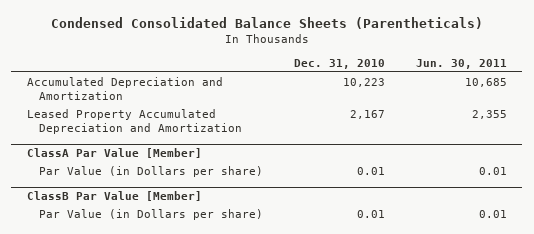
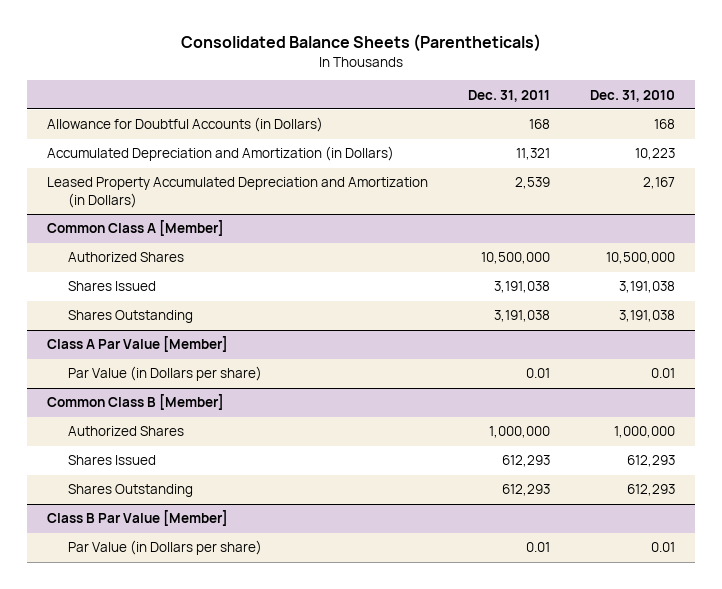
- Condensed Consolidated Balance Sheets (Parentheticals)
+ Consolidated Balance Sheets (Parentheticals)
- | Dec. 31, 2010 | Jun. 30, 2011
+ | Dec. 31, 2011 | Dec. 31, 2010
- Accumulated Depreciation and Amortization | 10,223 | 10,685
- Leased Property Accumulated Depreciation and Amortization | 2,167 | 2,355
- ClassA Par Value [Member]
+ Allowance for Doubtful Accounts (in Dollars) | 168 | 168
+ Accumulated Depreciation and Amortization (in Dollars) | 11,321 | 10,223
+ Leased Property Accumulated Depreciation and Amortization (in Dollars) | 2,539 | 2,167
+ Common Class A [Member]
+ Authorized Shares | 10,500,000 | 10,500,000
+ Shares Issued | 3,191,038 | 3,191,038
+ Shares Outstanding | 3,191,038 | 3,191,038
+ Class A Par Value [Member]
- ClassB Par Value [Member]
+ Common Class B [Member]
+ Authorized Shares | 1,000,000 | 1,000,000
+ Shares Issued | 612,293 | 612,293
+ Shares Outstanding | 612,293 | 612,293
+ Class B Par Value [Member]

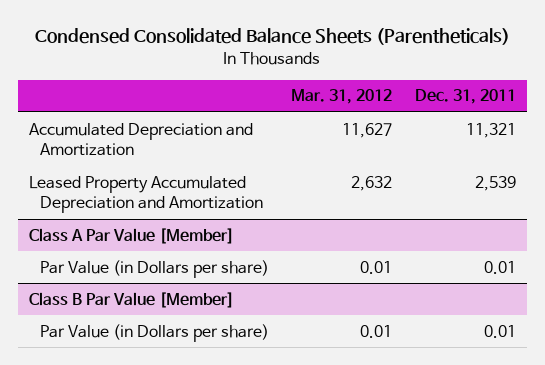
- Consolidated Balance Sheets (Parentheticals)
+ Condensed Consolidated Balance Sheets (Parentheticals)
- | Dec. 31, 2011 | Dec. 31, 2010
+ | Mar. 31, 2012 | Dec. 31, 2011
- Allowance for Doubtful Accounts (in Dollars) | 168 | 168
- Accumulated Depreciation and Amortization (in Dollars) | 11,321 | 10,223
- Leased Property Accumulated Depreciation and Amortization (in Dollars) | 2,539 | 2,167
- Common Class A [Member]
- Authorized Shares | 10,500,000 | 10,500,000
- Shares Issued | 3,191,038 | 3,191,038
- Shares Outstanding | 3,191,038 | 3,191,038
+ Accumulated Depreciation and Amortization | 11,627 | 11,321
+ Leased Property Accumulated Depreciation and Amortization | 2,632 | 2,539
- Common Class B [Member]
- Authorized Shares | 1,000,000 | 1,000,000
- Shares Issued | 612,293 | 612,293
- Shares Outstanding | 612,293 | 612,293

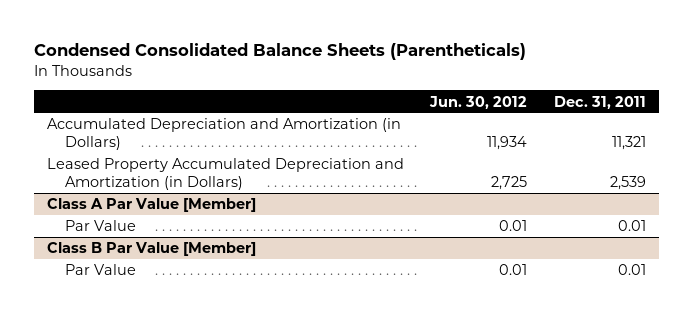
- | Mar. 31, 2012 | Dec. 31, 2011
+ | Jun. 30, 2012 | Dec. 31, 2011
- Accumulated Depreciation and Amortization | 11,627 | 11,321
- Leased Property Accumulated Depreciation and Amortization | 2,632 | 2,539
+ Accumulated Depreciation and Amortization (in Dollars) | 11,934 | 11,321
+ Leased Property Accumulated Depreciation and Amortization (in Dollars) | 2,725 | 2,539
@ Class A Par Value [Member]
- Par Value (in Dollars per share) | 0.01 | 0.01
+ Par Value | 0.01 | 0.01
@ Class B Par Value [Member]
- Par Value (in Dollars per share) | 0.01 | 0.01
+ Par Value | 0.01 | 0.01

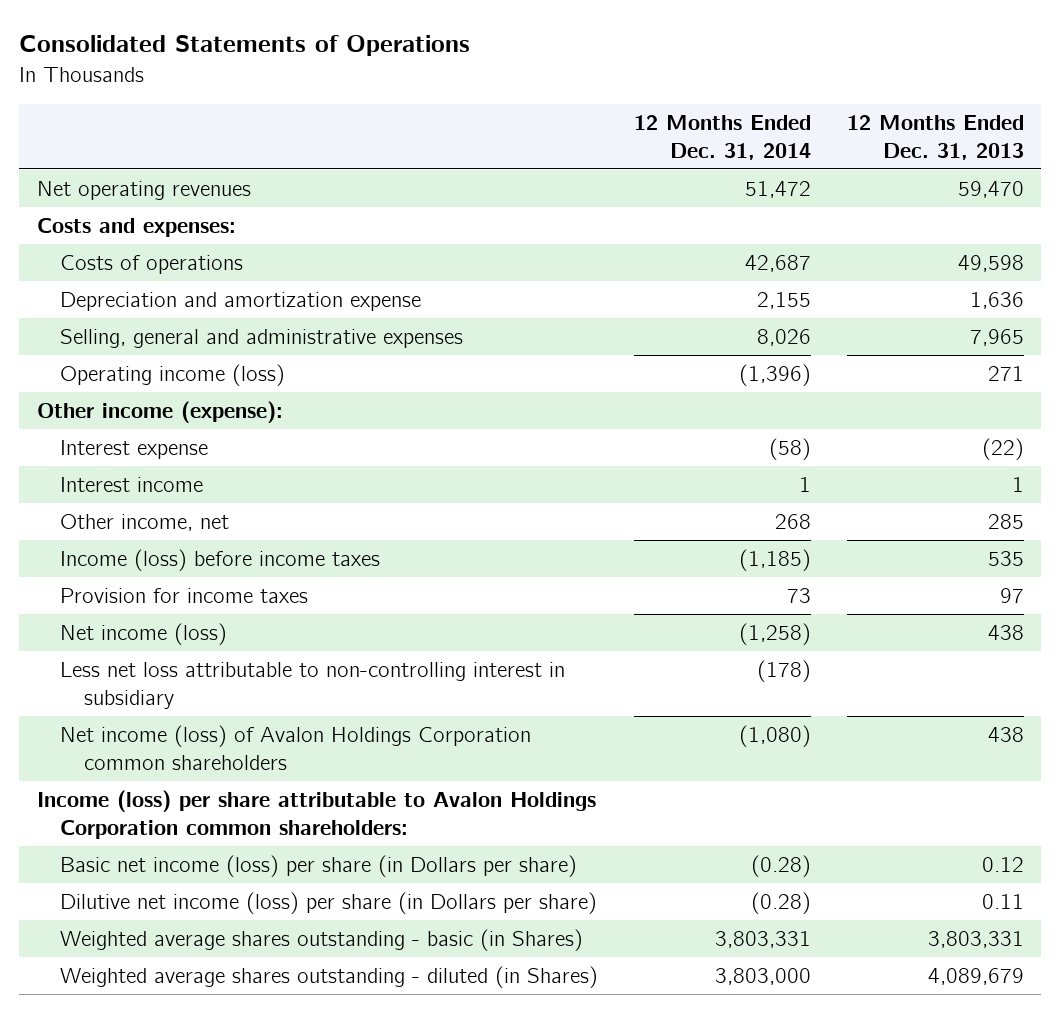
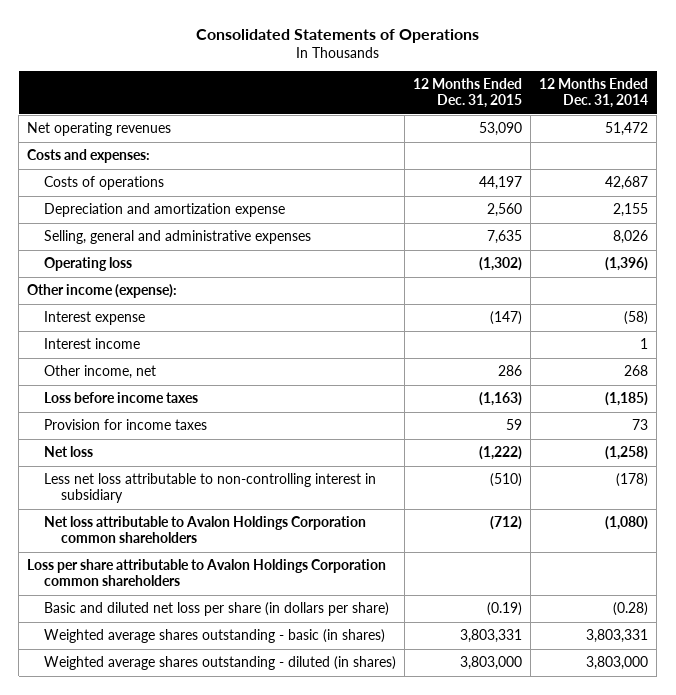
- | 12 Months Ended Dec. 31, 2014 | 12 Months Ended Dec. 31, 2013
+ | 12 Months Ended Dec. 31, 2015 | 12 Months Ended Dec. 31, 2014
- Operating income (loss) | (1,396) | 271
+ Operating loss | (1,302) | (1,396)
- Income (loss) before income taxes | (1,185) | 535
+ Loss before income taxes | (1,163) | (1,185)
- Net income (loss) | (1,258) | 438
+ Net loss | (1,222) | (1,258)
- Net income (loss) of Avalon Holdings Corporation common shareholders | (1,080) | 438
- Income (loss) per share attributable to Avalon Holdings Corporation common shareholders:
- Basic net income (loss) per share (in Dollars per share) | (0.28) | 0.12
- Dilutive net income (loss) per share (in Dollars per share) | (0.28) | 0.11
- Weighted average shares outstanding - basic (in Shares) | 3,803,331 | 3,803,331
- Weighted average shares outstanding - diluted (in Shares) | 3,803,000 | 4,089,679
+ Net loss attributable to Avalon Holdings Corporation common shareholders | (712) | (1,080)
+ Loss per share attributable to Avalon Holdings Corporation common shareholders
+ Basic and diluted net loss per share (in dollars per share) | (0.19) | (0.28)
+ Weighted average shares outstanding - basic (in shares) | 3,803,331 | 3,803,331
+ Weighted average shares outstanding - diluted (in shares) | 3,803,000 | 3,803,000

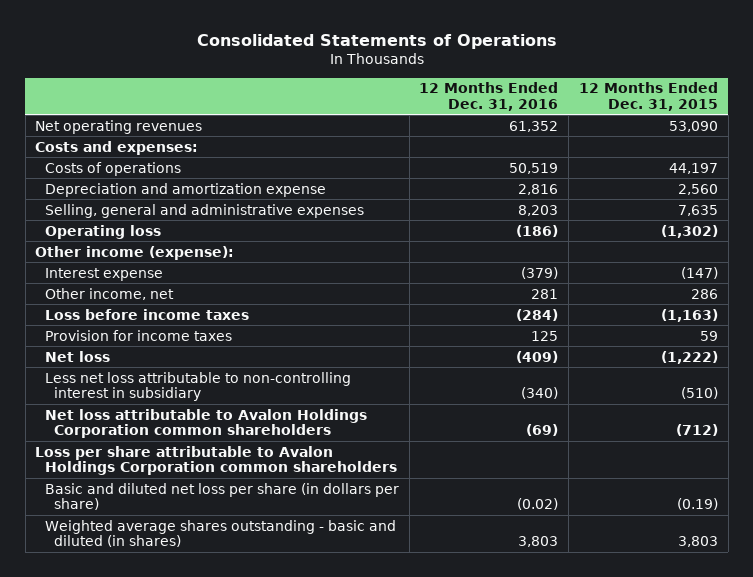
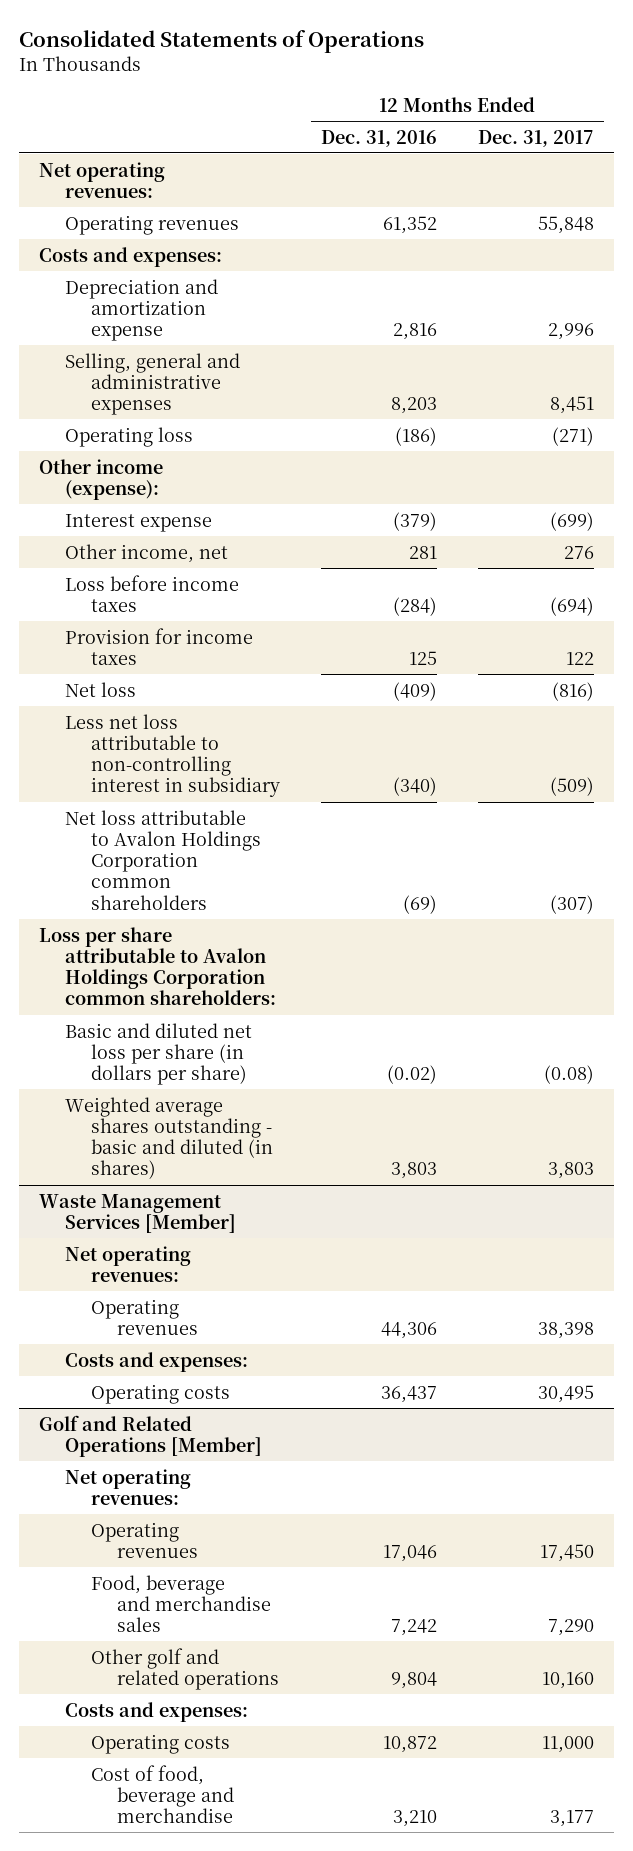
- | 12 Months Ended Dec. 31, 2016 | 12 Months Ended Dec. 31, 2015
+ | 12 Months Ended Dec. 31, 2016 | 12 Months Ended Dec. 31, 2017
- Net operating revenues | 61,352 | 53,090
+ Net operating revenues:
+ Operating revenues | 61,352 | 55,848
- Costs of operations | 50,519 | 44,197
- Loss per share attributable to Avalon Holdings Corporation common shareholders
+ Loss per share attributable to Avalon Holdings Corporation common shareholders:
+ Waste Management Services [Member]
+ Net operating revenues:
+ Operating revenues | 44,306 | 38,398
+ Costs and expenses:
+ Operating costs | 36,437 | 30,495
+ Golf and Related Operations [Member]
+ Net operating revenues:
+ Operating revenues | 17,046 | 17,450
+ Food, beverage and merchandise sales | 7,242 | 7,290
+ Other golf and related operations | 9,804 | 10,160
+ Costs and expenses:
+ Operating costs | 10,872 | 11,000
+ Cost of food, beverage and merchandise | 3,210 | 3,177

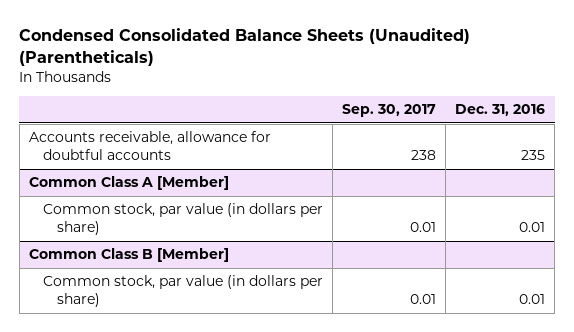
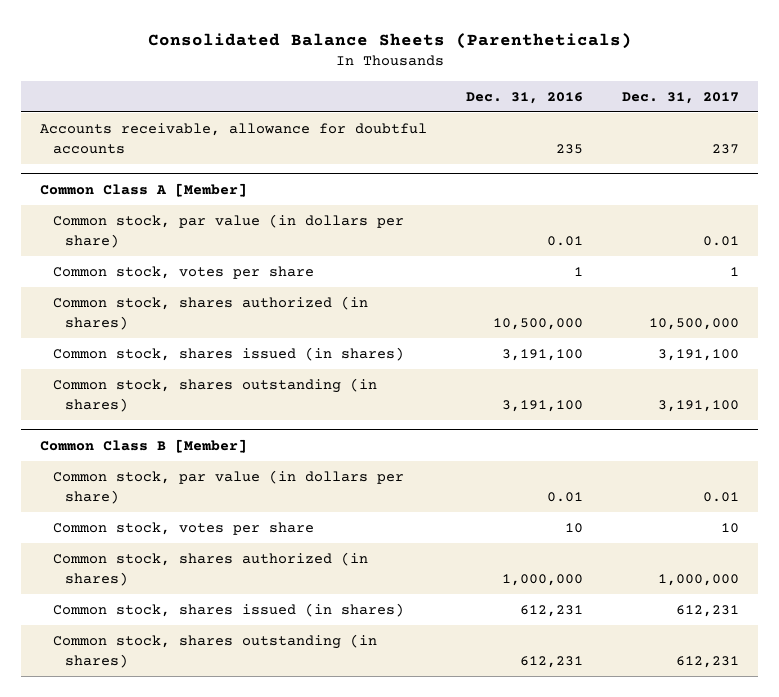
- Condensed Consolidated Balance Sheets (Unaudited) (Parentheticals)
+ Consolidated Balance Sheets (Parentheticals)
- | Sep. 30, 2017 | Dec. 31, 2016
+ | Dec. 31, 2016 | Dec. 31, 2017
@ Common Class A [Member]
+ Common stock, votes per share | 1 | 1
+ Common stock, shares authorized (in shares) | 10,500,000 | 10,500,000
+ Common stock, shares issued (in shares) | 3,191,100 | 3,191,100
+ Common stock, shares outstanding (in shares) | 3,191,100 | 3,191,100
@ Common Class B [Member]
+ Common stock, votes per share | 10 | 10
+ Common stock, shares authorized (in shares) | 1,000,000 | 1,000,000
+ Common stock, shares issued (in shares) | 612,231 | 612,231
+ Common stock, shares outstanding (in shares) | 612,231 | 612,231

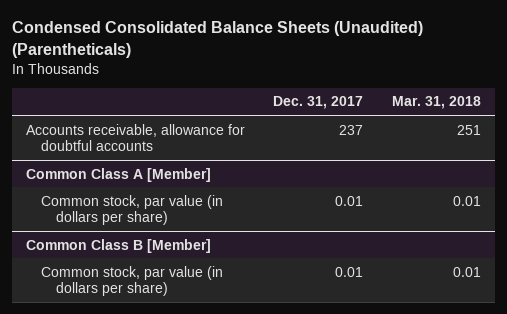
- Consolidated Balance Sheets (Parentheticals)
+ Condensed Consolidated Balance Sheets (Unaudited) (Parentheticals)
- | Dec. 31, 2016 | Dec. 31, 2017
+ | Dec. 31, 2017 | Mar. 31, 2018
@ Common Class A [Member]
- Common stock, votes per share | 1 | 1
- Common stock, shares authorized (in shares) | 10,500,000 | 10,500,000
- Common stock, shares issued (in shares) | 3,191,100 | 3,191,100
- Common stock, shares outstanding (in shares) | 3,191,100 | 3,191,100
@ Common Class B [Member]
- Common stock, votes per share | 10 | 10
- Common stock, shares authorized (in shares) | 1,000,000 | 1,000,000
- Common stock, shares issued (in shares) | 612,231 | 612,231
- Common stock, shares outstanding (in shares) | 612,231 | 612,231

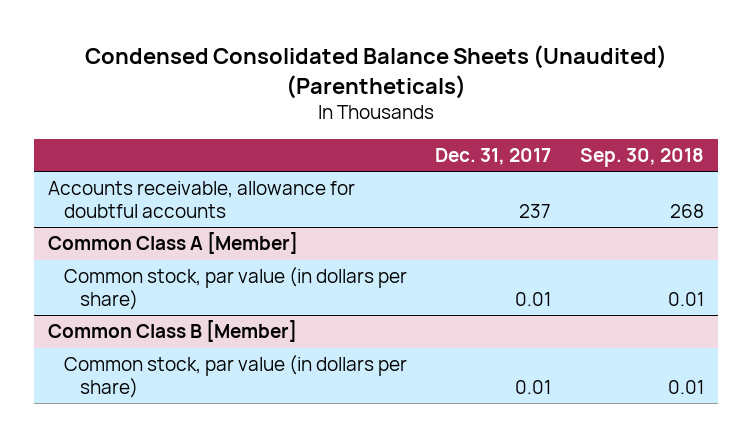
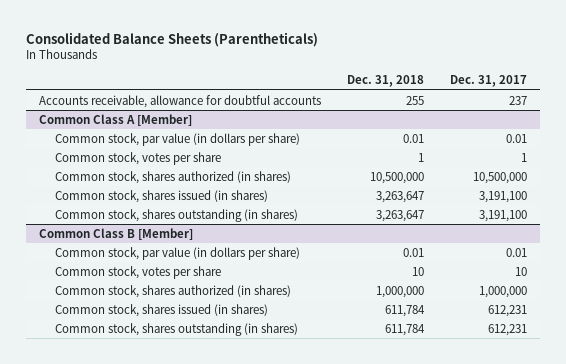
- Condensed Consolidated Balance Sheets (Unaudited) (Parentheticals)
+ Consolidated Balance Sheets (Parentheticals)
- | Dec. 31, 2017 | Sep. 30, 2018
+ | Dec. 31, 2018 | Dec. 31, 2017
@ Common Class A [Member]
+ Common stock, votes per share | 1 | 1
+ Common stock, shares authorized (in shares) | 10,500,000 | 10,500,000
+ Common stock, shares issued (in shares) | 3,263,647 | 3,191,100
+ Common stock, shares outstanding (in shares) | 3,263,647 | 3,191,100
@ Common Class B [Member]
+ Common stock, votes per share | 10 | 10
+ Common stock, shares authorized (in shares) | 1,000,000 | 1,000,000
+ Common stock, shares issued (in shares) | 611,784 | 612,231
+ Common stock, shares outstanding (in shares) | 611,784 | 612,231

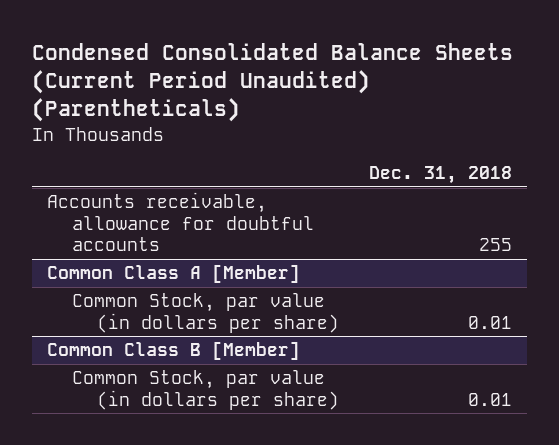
- Consolidated Balance Sheets (Parentheticals)
+ Condensed Consolidated Balance Sheets (Current Period Unaudited) (Parentheticals)
- | Dec. 31, 2018 | Dec. 31, 2017
+ | Dec. 31, 2018
@ Common Class A [Member]
- Common stock, par value (in dollars per share) | 0.01 | 0.01
- Common stock, votes per share | 1 | 1
- Common stock, shares authorized (in shares) | 10,500,000 | 10,500,000
- Common stock, shares issued (in shares) | 3,263,647 | 3,191,100
- Common stock, shares outstanding (in shares) | 3,263,647 | 3,191,100
+ Common Stock, par value (in dollars per share) | 0.01
@ Common Class B [Member]
- Common stock, par value (in dollars per share) | 0.01 | 0.01
- Common stock, votes per share | 10 | 10
- Common stock, shares authorized (in shares) | 1,000,000 | 1,000,000
- Common stock, shares issued (in shares) | 611,784 | 612,231
- Common stock, shares outstanding (in shares) | 611,784 | 612,231
+ Common Stock, par value (in dollars per share) | 0.01

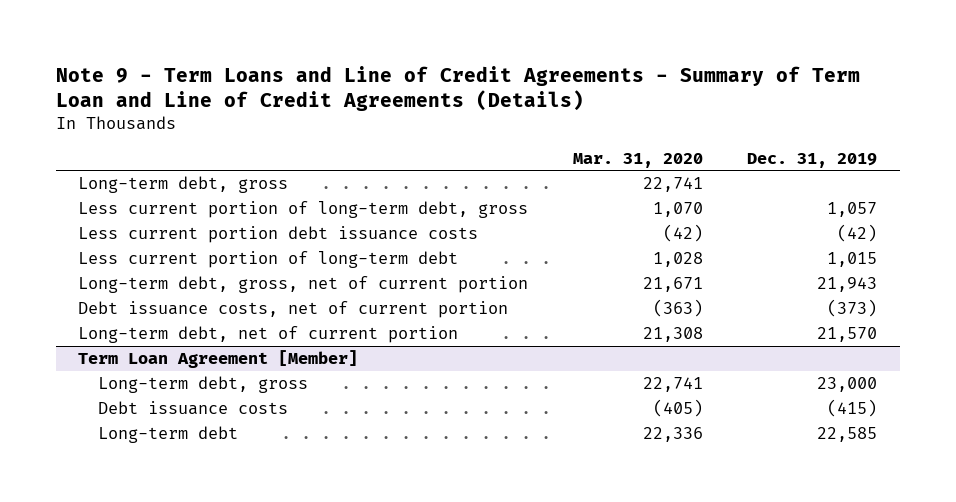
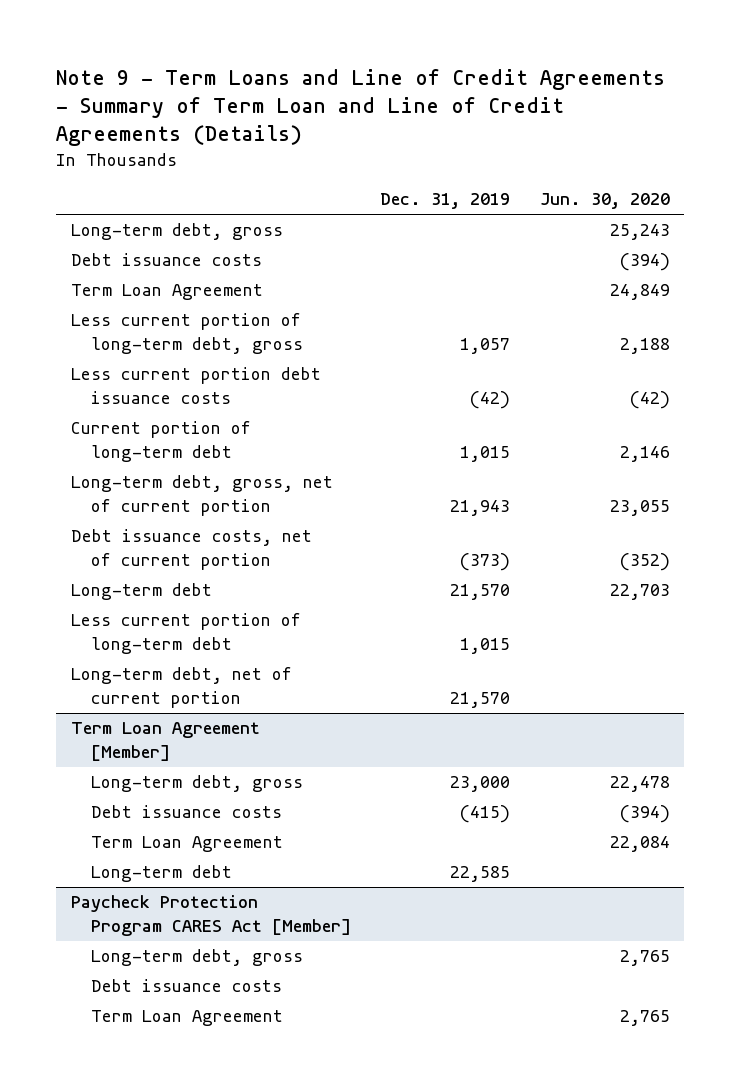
- | Mar. 31, 2020 | Dec. 31, 2019
+ | Dec. 31, 2019 | Jun. 30, 2020
+ Debt issuance costs | | (394)
+ Term Loan Agreement | | 24,849
+ Current portion of long-term debt | 1,015 | 2,146
+ Long-term debt | 21,570 | 22,703
moved down: Less current portion of long-term debt | 1,015 |
@ Term Loan Agreement [Member]
+ Term Loan Agreement | | 22,084
+ Paycheck Protection Program CARES Act [Member]
+ Long-term debt, gross | | 2,765
+ Debt issuance costs
+ Term Loan Agreement | | 2,765

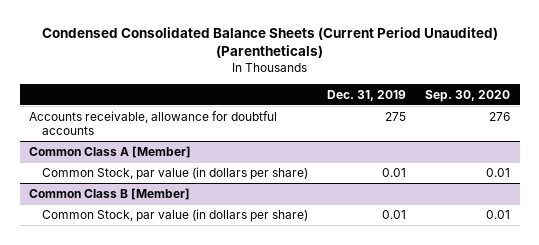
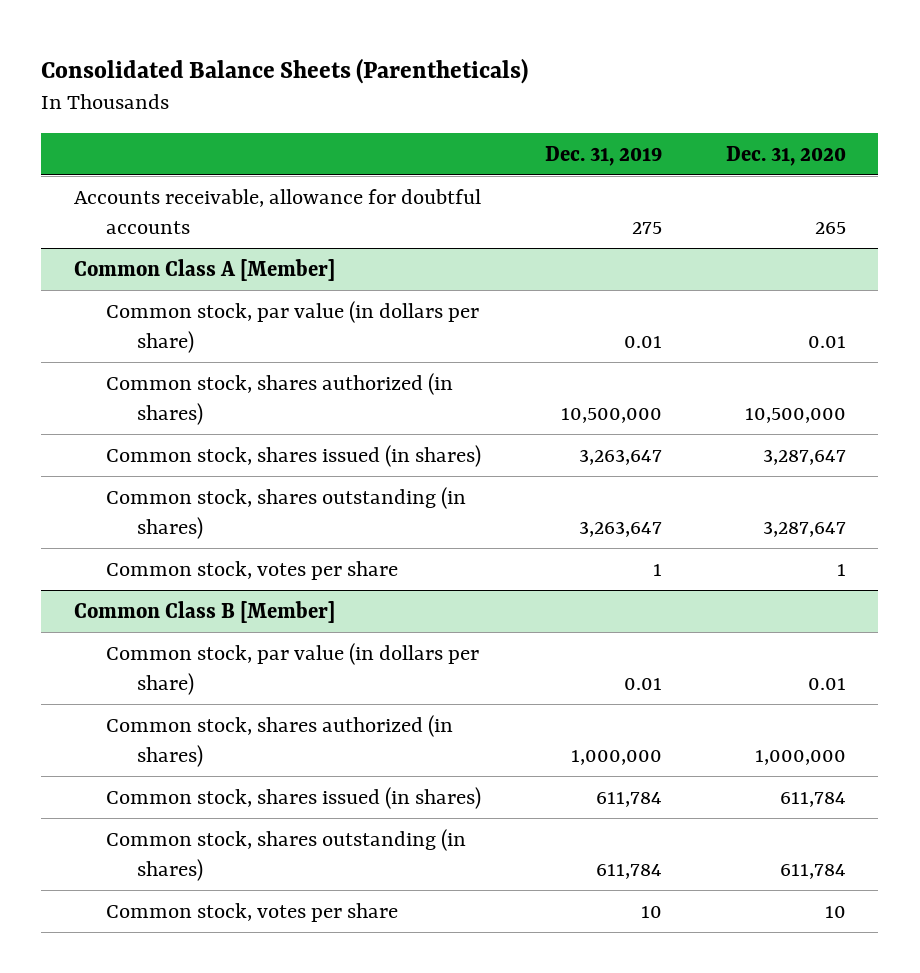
- Condensed Consolidated Balance Sheets (Current Period Unaudited) (Parentheticals)
+ Consolidated Balance Sheets (Parentheticals)
- | Dec. 31, 2019 | Sep. 30, 2020
+ | Dec. 31, 2019 | Dec. 31, 2020
@ Common Class A [Member]
- Common Stock, par value (in dollars per share) | 0.01 | 0.01
+ Common stock, par value (in dollars per share) | 0.01 | 0.01
+ Common stock, shares authorized (in shares) | 10,500,000 | 10,500,000
+ Common stock, shares issued (in shares) | 3,263,647 | 3,287,647
+ Common stock, shares outstanding (in shares) | 3,263,647 | 3,287,647
+ Common stock, votes per share | 1 | 1
@ Common Class B [Member]
- Common Stock, par value (in dollars per share) | 0.01 | 0.01
+ Common stock, par value (in dollars per share) | 0.01 | 0.01
+ Common stock, shares authorized (in shares) | 1,000,000 | 1,000,000
+ Common stock, shares issued (in shares) | 611,784 | 611,784
+ Common stock, shares outstanding (in shares) | 611,784 | 611,784
+ Common stock, votes per share | 10 | 10

